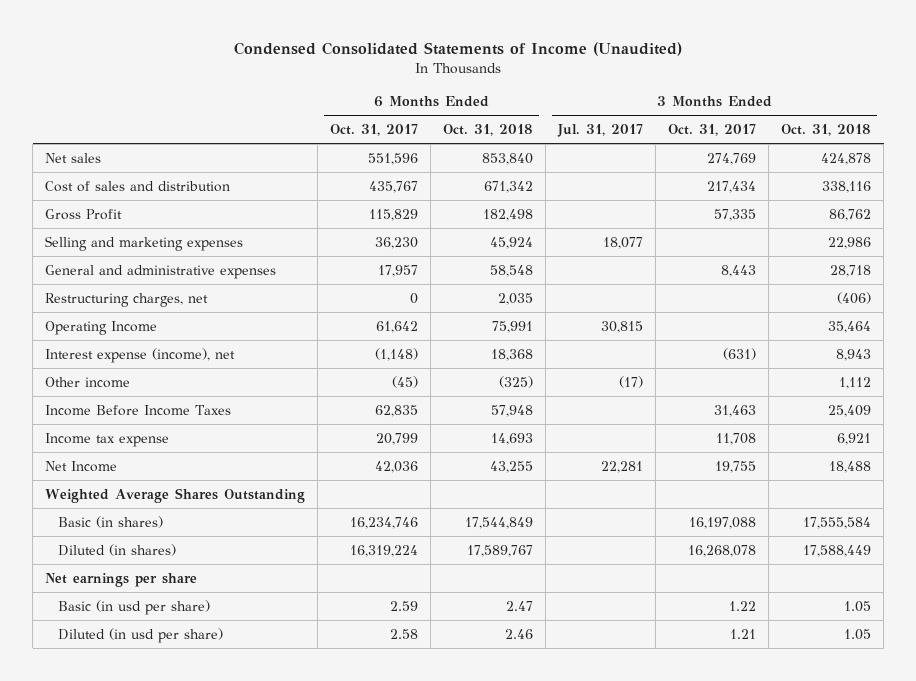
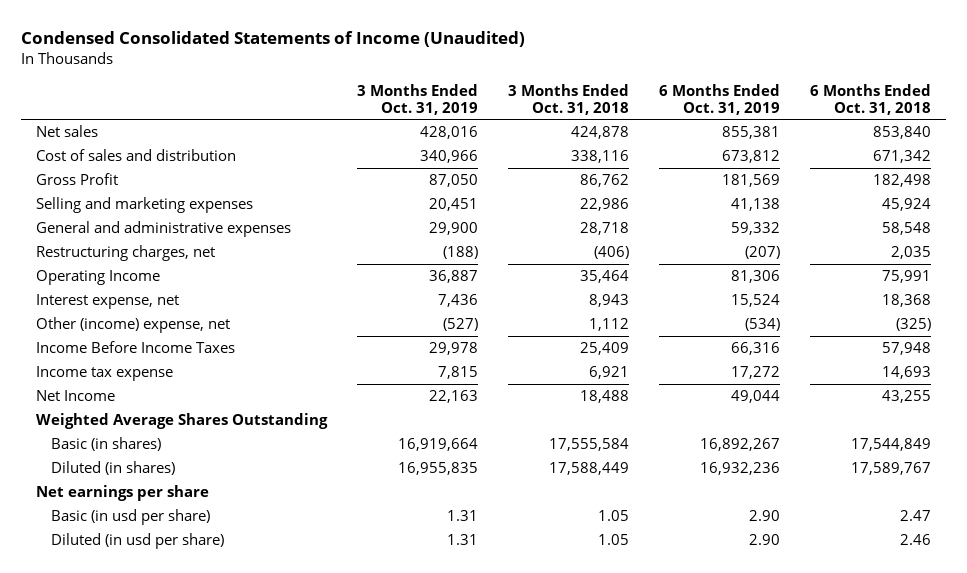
- | 6 Months Ended Oct. 31, 2017 | 6 Months Ended Oct. 31, 2018 | 3 Months Ended Jul. 31, 2017 | 3 Months Ended Oct. 31, 2017 | 3 Months Ended Oct. 31, 2018
+ | 3 Months Ended Oct. 31, 2019 | 3 Months Ended Oct. 31, 2018 | 6 Months Ended Oct. 31, 2019 | 6 Months Ended Oct. 31, 2018
- Interest expense (income), net | (1,148) | 18,368 | | (631) | 8,943
- Other income | (45) | (325) | (17) | | 1,112
+ Interest expense, net | 7,436 | 8,943 | 15,524 | 18,368
+ Other (income) expense, net | (527) | 1,112 | (534) | (325)

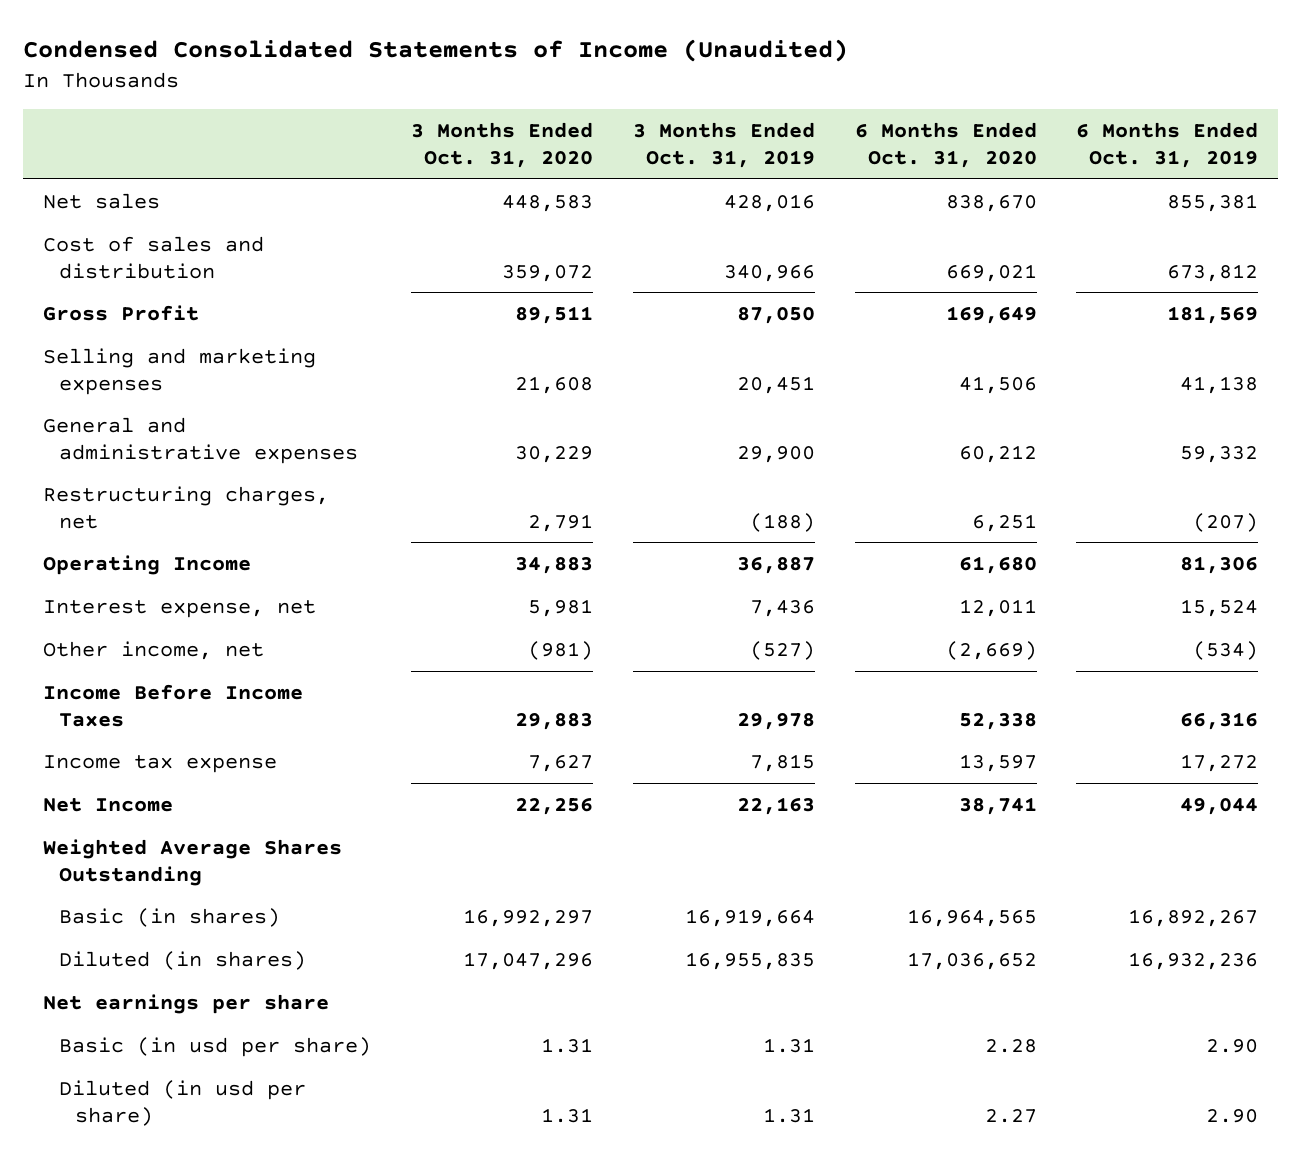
- | 3 Months Ended Oct. 31, 2019 | 3 Months Ended Oct. 31, 2018 | 6 Months Ended Oct. 31, 2019 | 6 Months Ended Oct. 31, 2018
+ | 3 Months Ended Oct. 31, 2020 | 3 Months Ended Oct. 31, 2019 | 6 Months Ended Oct. 31, 2020 | 6 Months Ended Oct. 31, 2019
- Other (income) expense, net | (527) | 1,112 | (534) | (325)
+ Other income, net | (981) | (527) | (2,669) | (534)

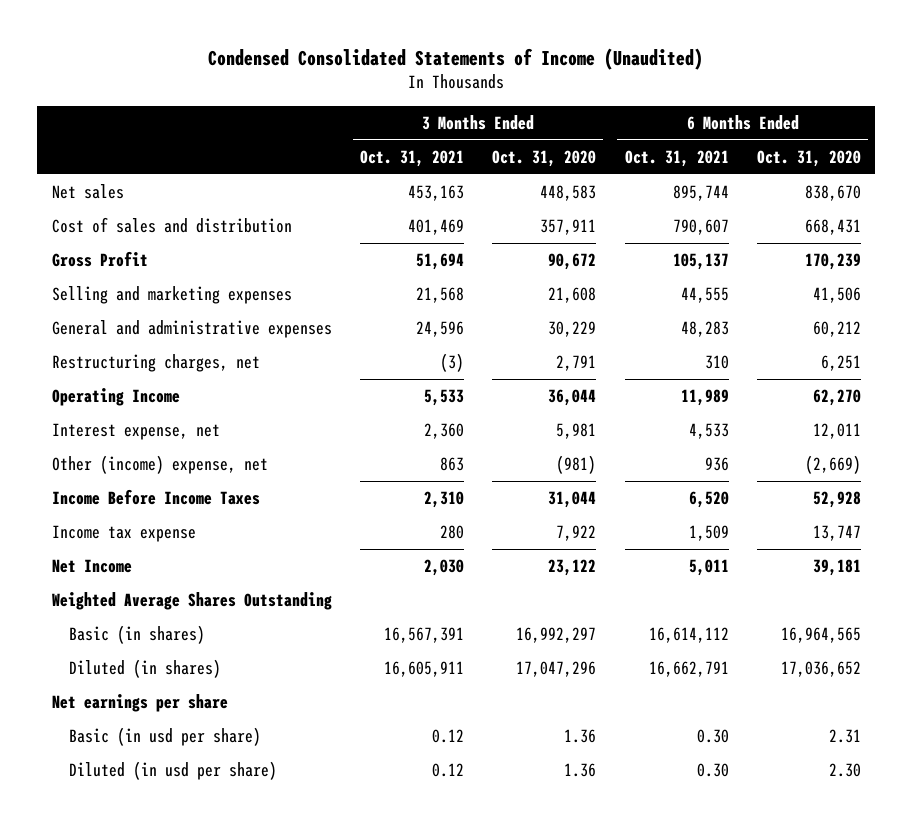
- | 3 Months Ended Oct. 31, 2020 | 3 Months Ended Oct. 31, 2019 | 6 Months Ended Oct. 31, 2020 | 6 Months Ended Oct. 31, 2019
+ | 3 Months Ended Oct. 31, 2021 | 3 Months Ended Oct. 31, 2020 | 6 Months Ended Oct. 31, 2021 | 6 Months Ended Oct. 31, 2020
- Cost of sales and distribution | 359,072 | 340,966 | 669,021 | 673,812
- Gross Profit | 89,511 | 87,050 | 169,649 | 181,569
+ Cost of sales and distribution | 401,469 | 357,911 | 790,607 | 668,431
+ Gross Profit | 51,694 | 90,672 | 105,137 | 170,239
- Operating Income | 34,883 | 36,887 | 61,680 | 81,306
+ Operating Income | 5,533 | 36,044 | 11,989 | 62,270
- Other income, net | (981) | (527) | (2,669) | (534)
- Income Before Income Taxes | 29,883 | 29,978 | 52,338 | 66,316
- Income tax expense | 7,627 | 7,815 | 13,597 | 17,272
- Net Income | 22,256 | 22,163 | 38,741 | 49,044
+ Other (income) expense, net | 863 | (981) | 936 | (2,669)
+ Income Before Income Taxes | 2,310 | 31,044 | 6,520 | 52,928
+ Income tax expense | 280 | 7,922 | 1,509 | 13,747
+ Net Income | 2,030 | 23,122 | 5,011 | 39,181
- Basic (in usd per share) | 1.31 | 1.31 | 2.28 | 2.90
- Diluted (in usd per share) | 1.31 | 1.31 | 2.27 | 2.90
+ Basic (in usd per share) | 0.12 | 1.36 | 0.30 | 2.31
+ Diluted (in usd per share) | 0.12 | 1.36 | 0.30 | 2.30

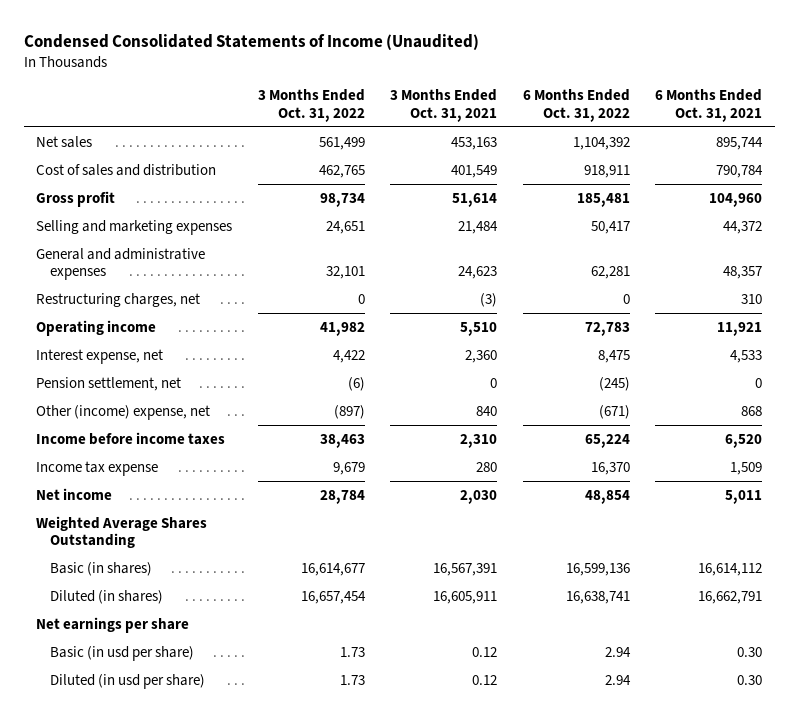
- | 3 Months Ended Oct. 31, 2021 | 3 Months Ended Oct. 31, 2020 | 6 Months Ended Oct. 31, 2021 | 6 Months Ended Oct. 31, 2020
+ | 3 Months Ended Oct. 31, 2022 | 3 Months Ended Oct. 31, 2021 | 6 Months Ended Oct. 31, 2022 | 6 Months Ended Oct. 31, 2021
- Cost of sales and distribution | 401,469 | 357,911 | 790,607 | 668,431
- Gross Profit | 51,694 | 90,672 | 105,137 | 170,239
- Selling and marketing expenses | 21,568 | 21,608 | 44,555 | 41,506
- General and administrative expenses | 24,596 | 30,229 | 48,283 | 60,212
+ Cost of sales and distribution | 462,765 | 401,549 | 918,911 | 790,784
+ Gross profit | 98,734 | 51,614 | 185,481 | 104,960
+ Selling and marketing expenses | 24,651 | 21,484 | 50,417 | 44,372
+ General and administrative expenses | 32,101 | 24,623 | 62,281 | 48,357
- Operating Income | 5,533 | 36,044 | 11,989 | 62,270
+ Operating income | 41,982 | 5,510 | 72,783 | 11,921
- Other (income) expense, net | 863 | (981) | 936 | (2,669)
- Income Before Income Taxes | 2,310 | 31,044 | 6,520 | 52,928
+ Pension settlement, net | (6) | 0 | (245) | 0
+ Other (income) expense, net | (897) | 840 | (671) | 868
+ Income before income taxes | 38,463 | 2,310 | 65,224 | 6,520
- Net Income | 2,030 | 23,122 | 5,011 | 39,181
+ Net income | 28,784 | 2,030 | 48,854 | 5,011

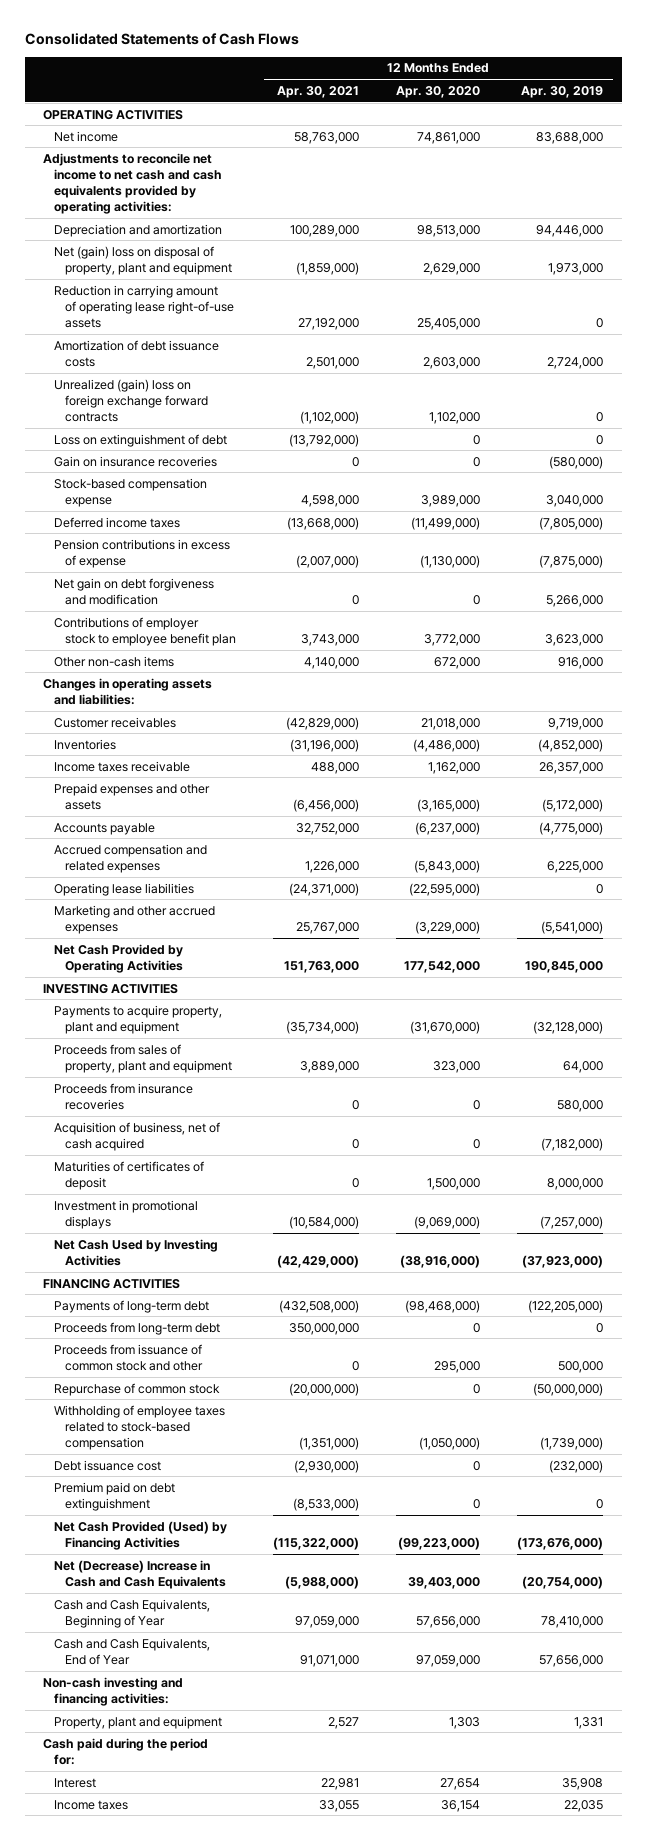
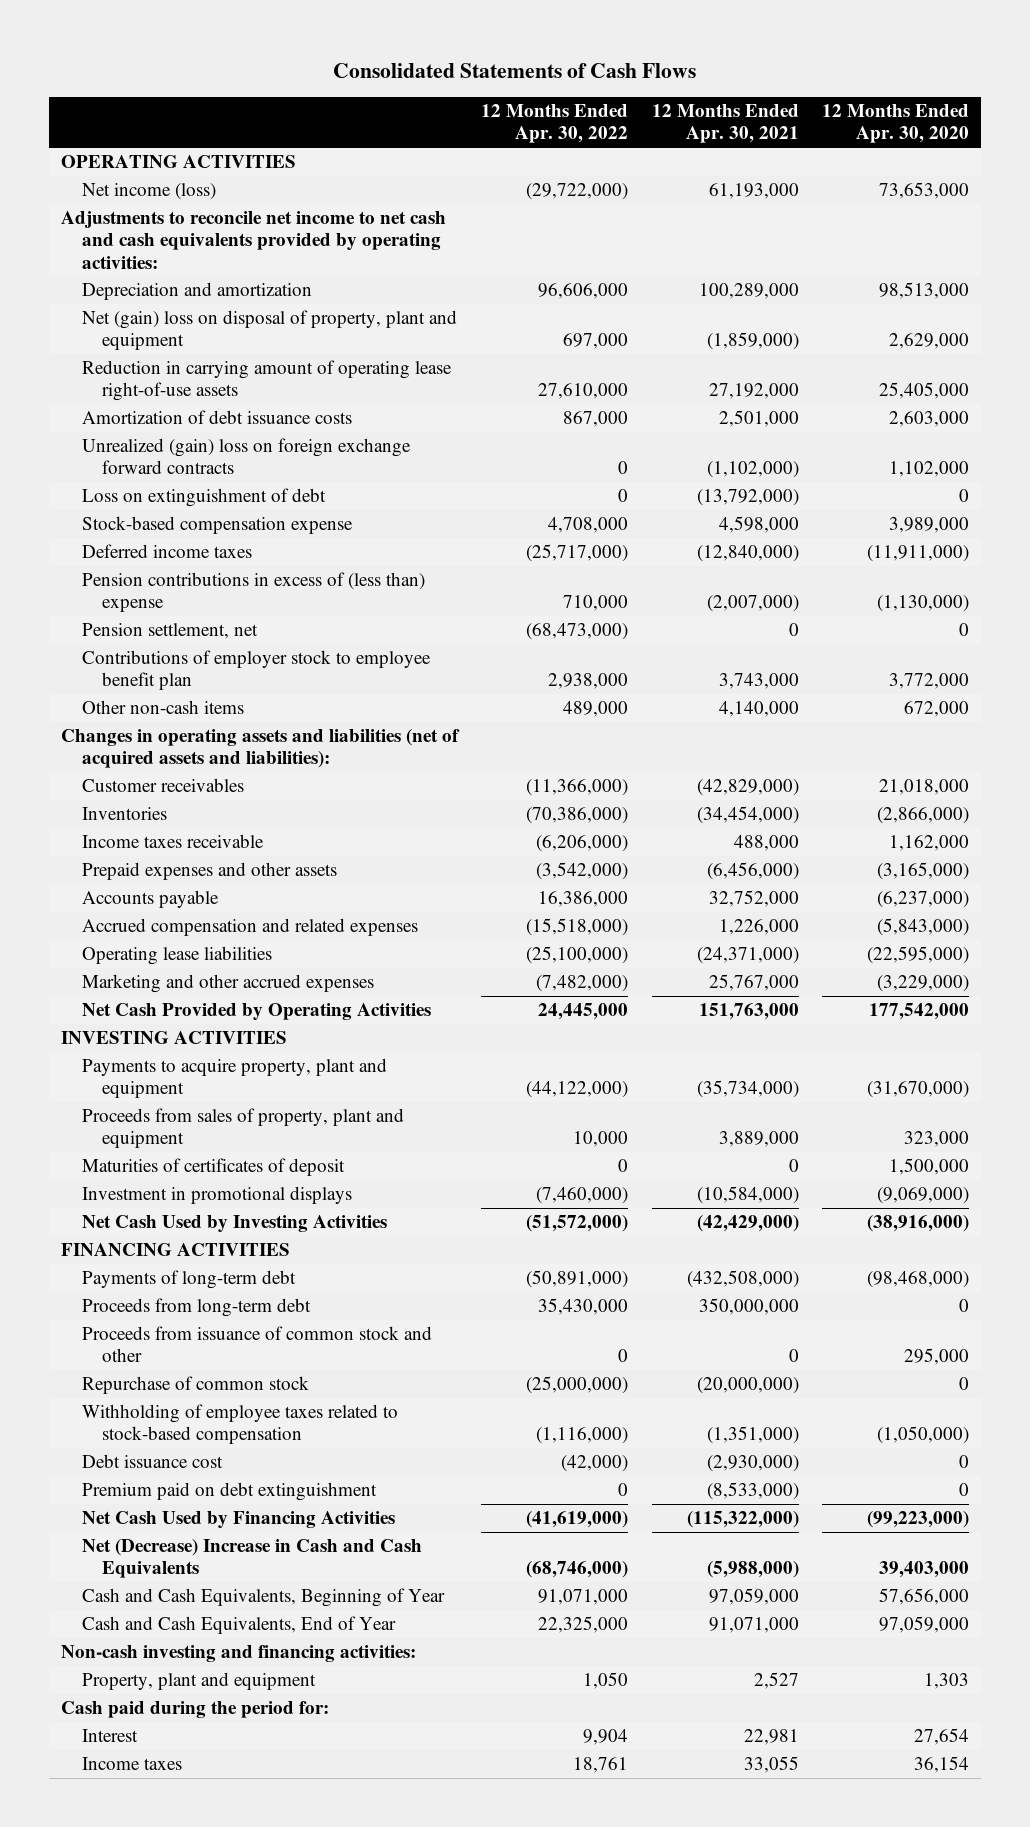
- | 12 Months Ended Apr. 30, 2021 | 12 Months Ended Apr. 30, 2020 | 12 Months Ended Apr. 30, 2019
+ | 12 Months Ended Apr. 30, 2022 | 12 Months Ended Apr. 30, 2021 | 12 Months Ended Apr. 30, 2020
- Net income | 58,763,000 | 74,861,000 | 83,688,000
+ Net income (loss) | (29,722,000) | 61,193,000 | 73,653,000
- Gain on insurance recoveries | 0 | 0 | (580,000)
- Deferred income taxes | (13,668,000) | (11,499,000) | (7,805,000)
- Pension contributions in excess of expense | (2,007,000) | (1,130,000) | (7,875,000)
- Net gain on debt forgiveness and modification | 0 | 0 | 5,266,000
+ Deferred income taxes | (25,717,000) | (12,840,000) | (11,911,000)
+ Pension contributions in excess of (less than) expense | 710,000 | (2,007,000) | (1,130,000)
+ Pension settlement, net | (68,473,000) | 0 | 0
- Changes in operating assets and liabilities:
+ Changes in operating assets and liabilities (net of acquired assets and liabilities):
- Inventories | (31,196,000) | (4,486,000) | (4,852,000)
+ Inventories | (70,386,000) | (34,454,000) | (2,866,000)
- Proceeds from insurance recoveries | 0 | 0 | 580,000
- Acquisition of business, net of cash acquired | 0 | 0 | (7,182,000)
- Net Cash Provided (Used) by Financing Activities | (115,322,000) | (99,223,000) | (173,676,000)
+ Net Cash Used by Financing Activities | (41,619,000) | (115,322,000) | (99,223,000)

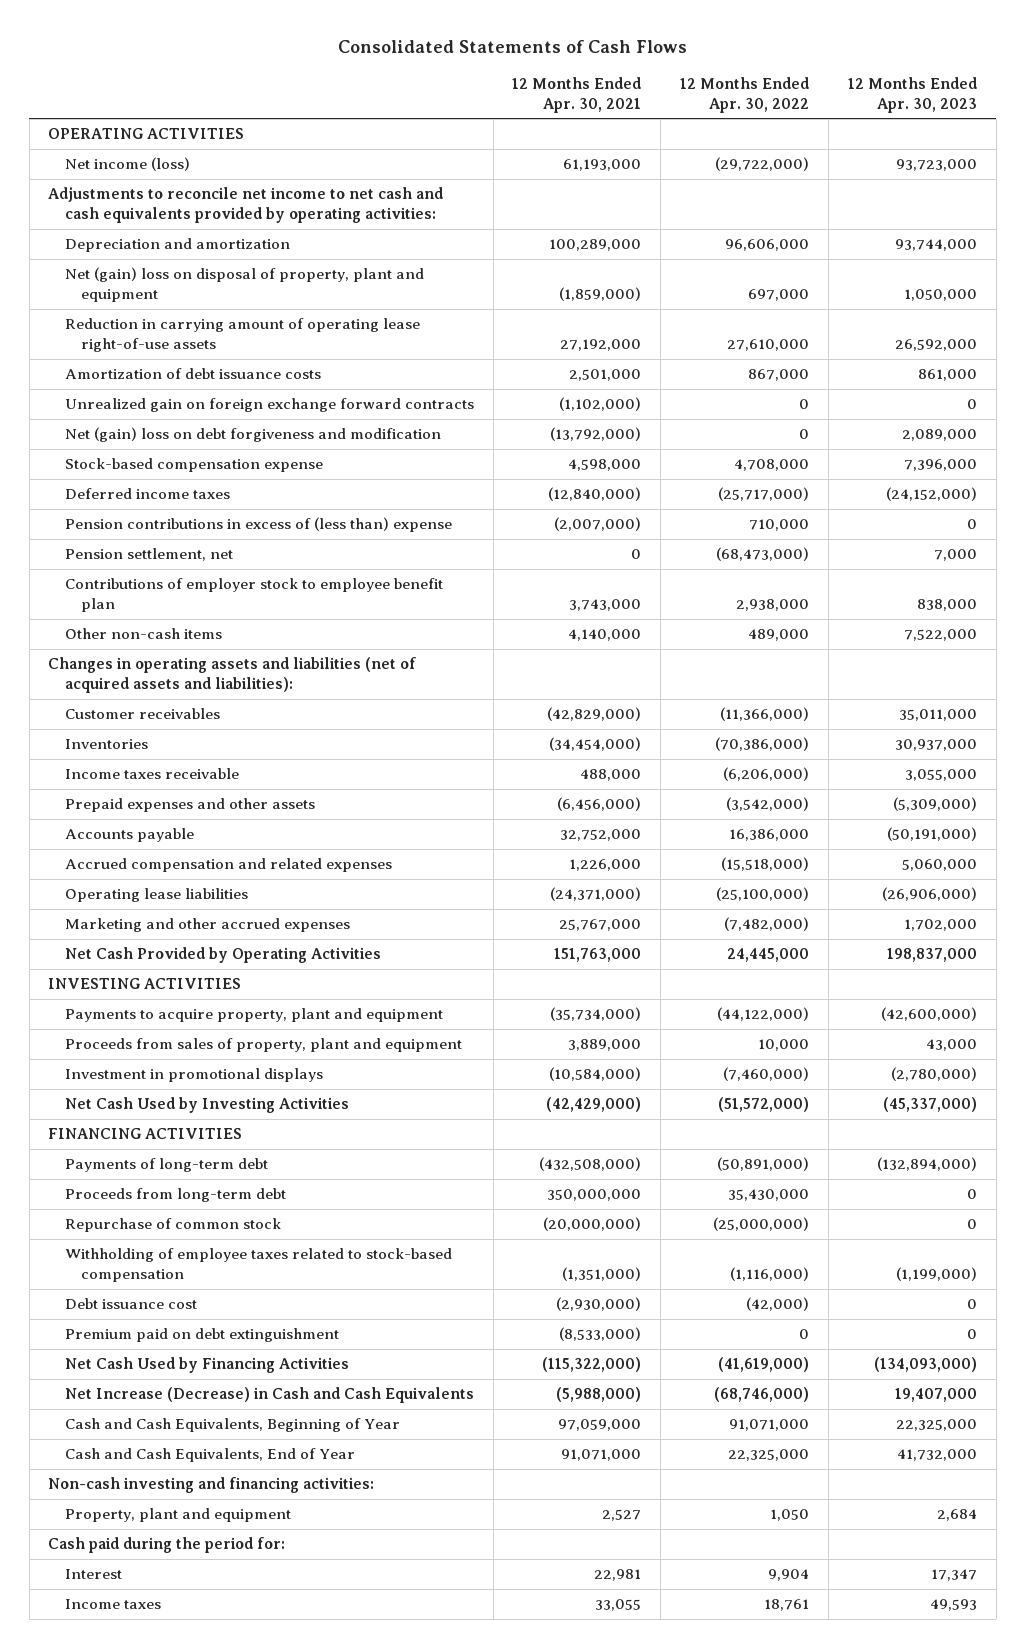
- | 12 Months Ended Apr. 30, 2022 | 12 Months Ended Apr. 30, 2021 | 12 Months Ended Apr. 30, 2020
+ | 12 Months Ended Apr. 30, 2021 | 12 Months Ended Apr. 30, 2022 | 12 Months Ended Apr. 30, 2023
- Unrealized (gain) loss on foreign exchange forward contracts | 0 | (1,102,000) | 1,102,000
- Loss on extinguishment of debt | 0 | (13,792,000) | 0
+ Unrealized gain on foreign exchange forward contracts | (1,102,000) | 0 | 0
+ Net (gain) loss on debt forgiveness and modification | (13,792,000) | 0 | 2,089,000
- Maturities of certificates of deposit | 0 | 0 | 1,500,000
- Proceeds from issuance of common stock and other | 0 | 0 | 295,000
- Net (Decrease) Increase in Cash and Cash Equivalents | (68,746,000) | (5,988,000) | 39,403,000
+ Net Increase (Decrease) in Cash and Cash Equivalents | (5,988,000) | (68,746,000) | 19,407,000

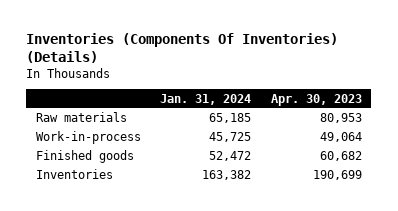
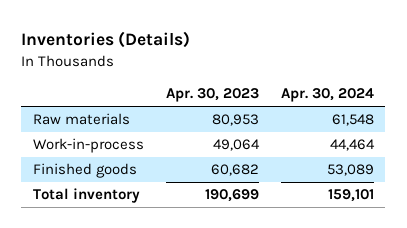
- Inventories (Components Of Inventories) (Details)
+ Inventories (Details)
- | Jan. 31, 2024 | Apr. 30, 2023
+ | Apr. 30, 2023 | Apr. 30, 2024
- Inventories | 163,382 | 190,699
+ Total inventory | 190,699 | 159,101

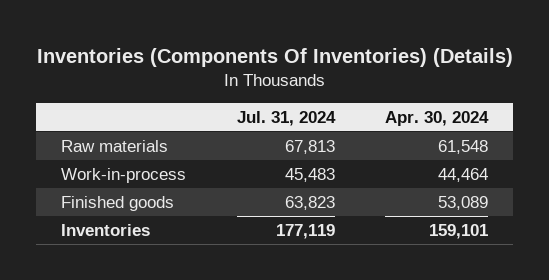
- Inventories (Details)
+ Inventories (Components Of Inventories) (Details)
- | Apr. 30, 2023 | Apr. 30, 2024
+ | Jul. 31, 2024 | Apr. 30, 2024
- Total inventory | 190,699 | 159,101
+ Inventories | 177,119 | 159,101

